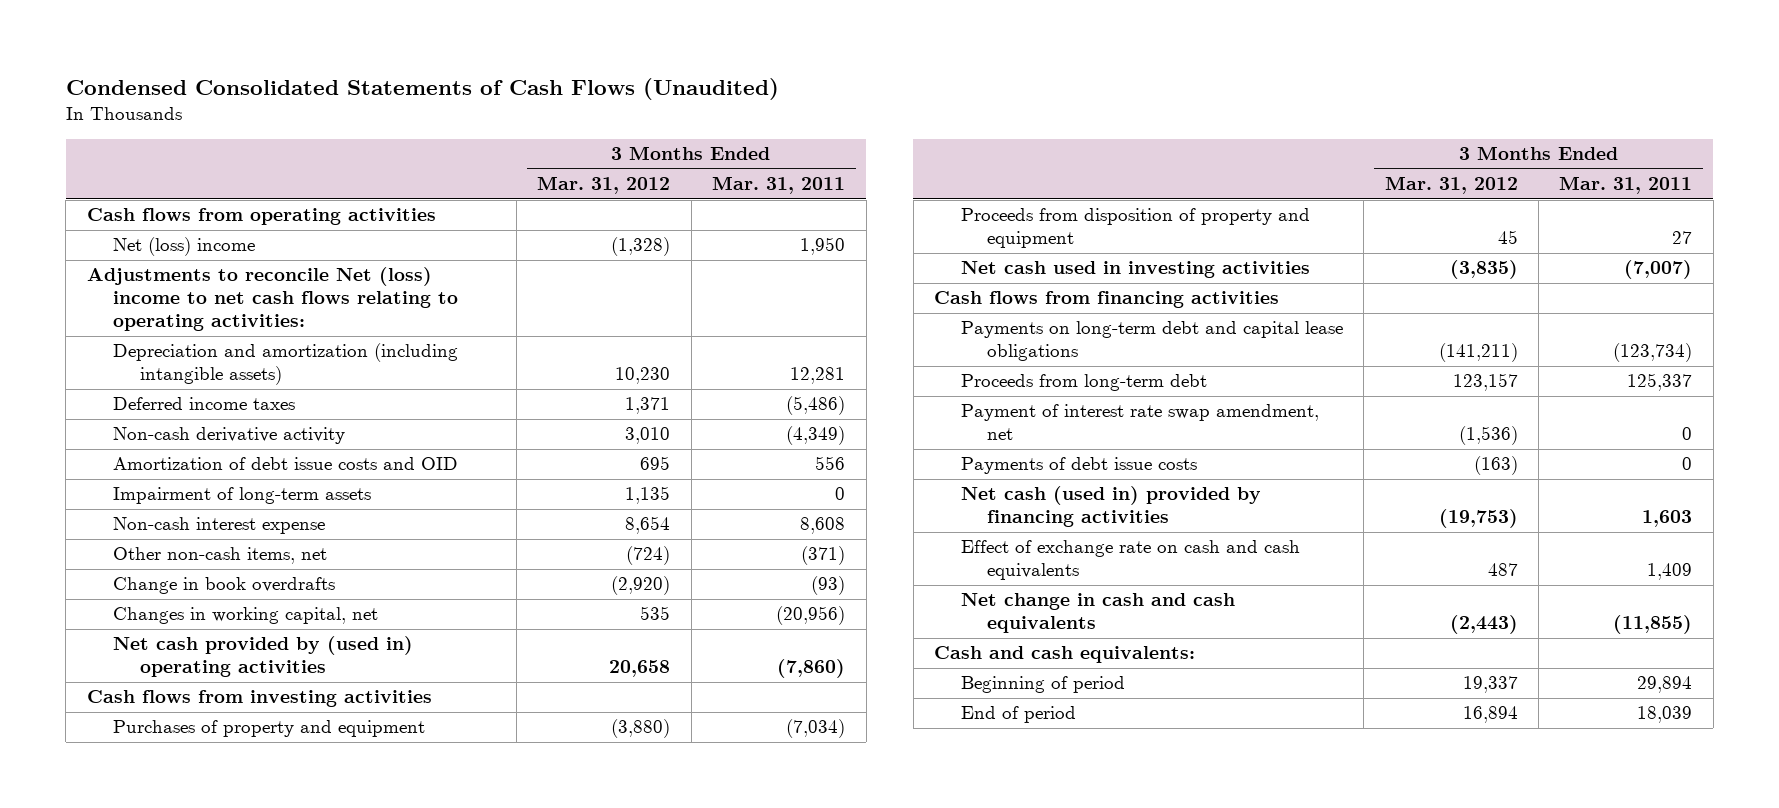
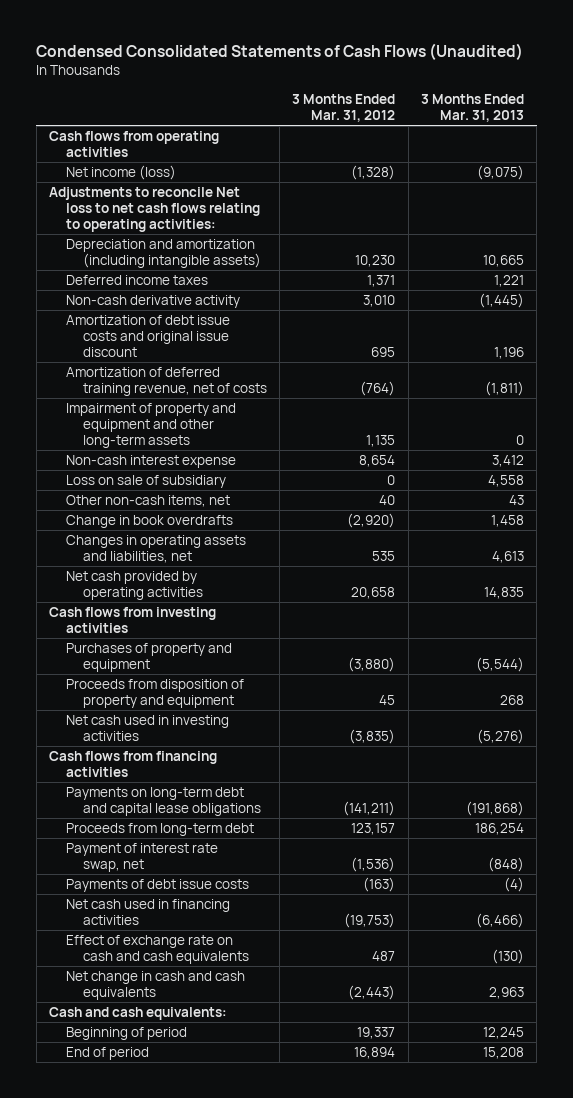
- | 3 Months Ended Mar. 31, 2012 | 3 Months Ended Mar. 31, 2011
+ | 3 Months Ended Mar. 31, 2012 | 3 Months Ended Mar. 31, 2013
- Net (loss) income | (1,328) | 1,950
- Adjustments to reconcile Net (loss) income to net cash flows relating to operating activities:
+ Net income (loss) | (1,328) | (9,075)
+ Adjustments to reconcile Net loss to net cash flows relating to operating activities:
- Amortization of debt issue costs and OID | 695 | 556
- Impairment of long-term assets | 1,135 | 0
+ Amortization of debt issue costs and original issue discount | 695 | 1,196
+ Amortization of deferred training revenue, net of costs | (764) | (1,811)
+ Impairment of property and equipment and other long-term assets | 1,135 | 0
- Other non-cash items, net | (724) | (371)
+ Loss on sale of subsidiary | 0 | 4,558
+ Other non-cash items, net | 40 | 43
- Changes in working capital, net | 535 | (20,956)
- Net cash provided by (used in) operating activities | 20,658 | (7,860)
+ Changes in operating assets and liabilities, net | 535 | 4,613
+ Net cash provided by operating activities | 20,658 | 14,835
- Payment of interest rate swap amendment, net | (1,536) | 0
+ Payment of interest rate swap, net | (1,536) | (848)
- Net cash (used in) provided by financing activities | (19,753) | 1,603
+ Net cash used in financing activities | (19,753) | (6,466)

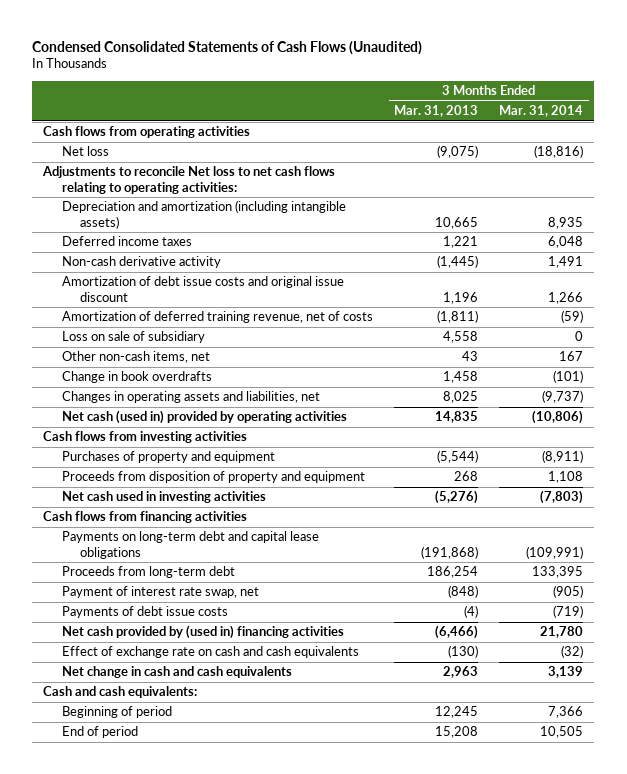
- | 3 Months Ended Mar. 31, 2012 | 3 Months Ended Mar. 31, 2013
+ | 3 Months Ended Mar. 31, 2013 | 3 Months Ended Mar. 31, 2014
- Net income (loss) | (1,328) | (9,075)
+ Net loss | (9,075) | (18,816)
- Impairment of property and equipment and other long-term assets | 1,135 | 0
- Non-cash interest expense | 8,654 | 3,412
- Changes in operating assets and liabilities, net | 535 | 4,613
- Net cash provided by operating activities | 20,658 | 14,835
+ Changes in operating assets and liabilities, net | 8,025 | (9,737)
+ Net cash (used in) provided by operating activities | 14,835 | (10,806)
- Net cash used in financing activities | (19,753) | (6,466)
+ Net cash provided by (used in) financing activities | (6,466) | 21,780

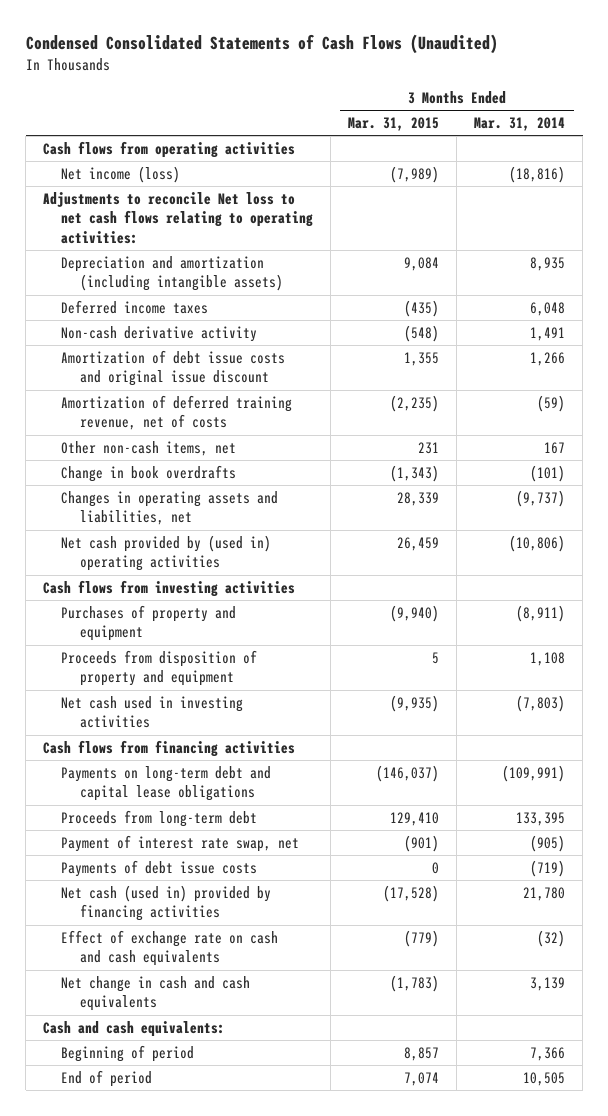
- | 3 Months Ended Mar. 31, 2013 | 3 Months Ended Mar. 31, 2014
+ | 3 Months Ended Mar. 31, 2015 | 3 Months Ended Mar. 31, 2014
- Net loss | (9,075) | (18,816)
+ Net income (loss) | (7,989) | (18,816)
- Loss on sale of subsidiary | 4,558 | 0
- Net cash (used in) provided by operating activities | 14,835 | (10,806)
+ Net cash provided by (used in) operating activities | 26,459 | (10,806)
- Net cash provided by (used in) financing activities | (6,466) | 21,780
+ Net cash (used in) provided by financing activities | (17,528) | 21,780

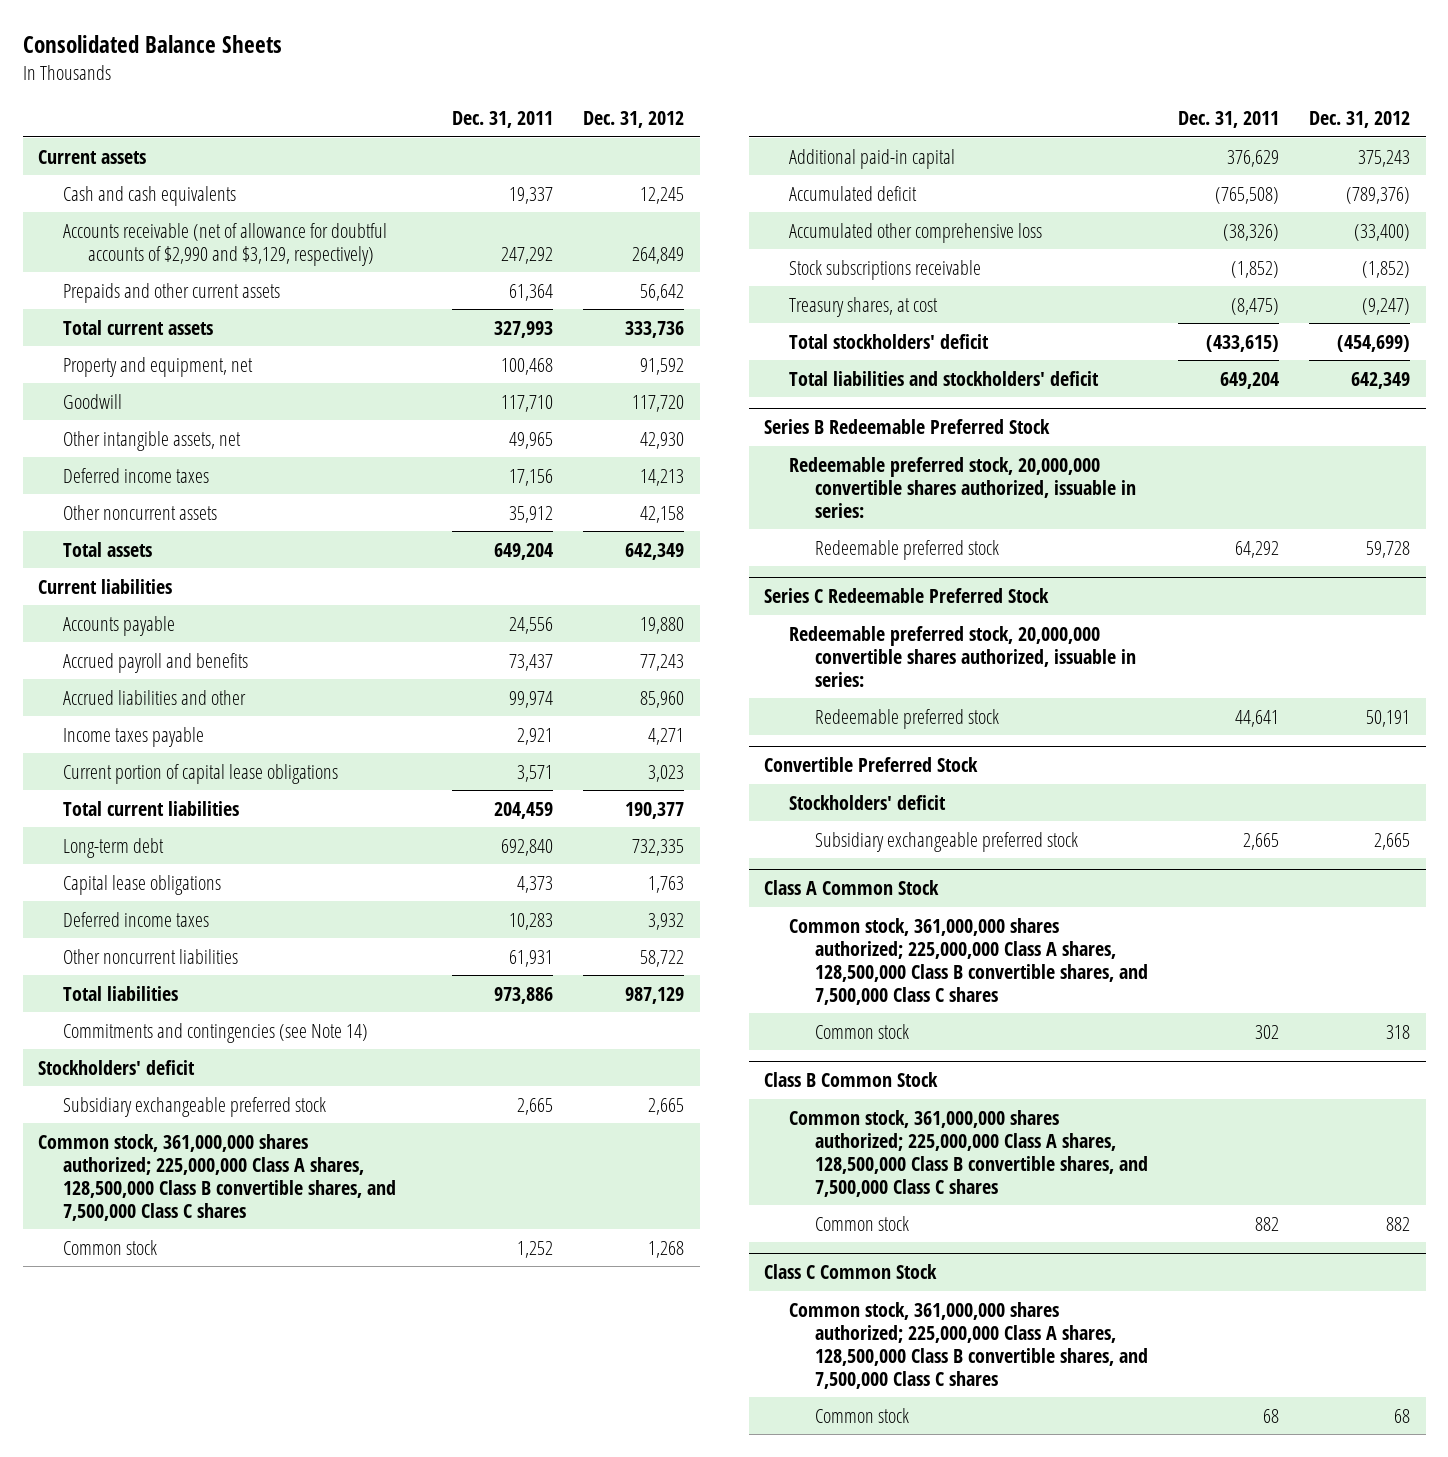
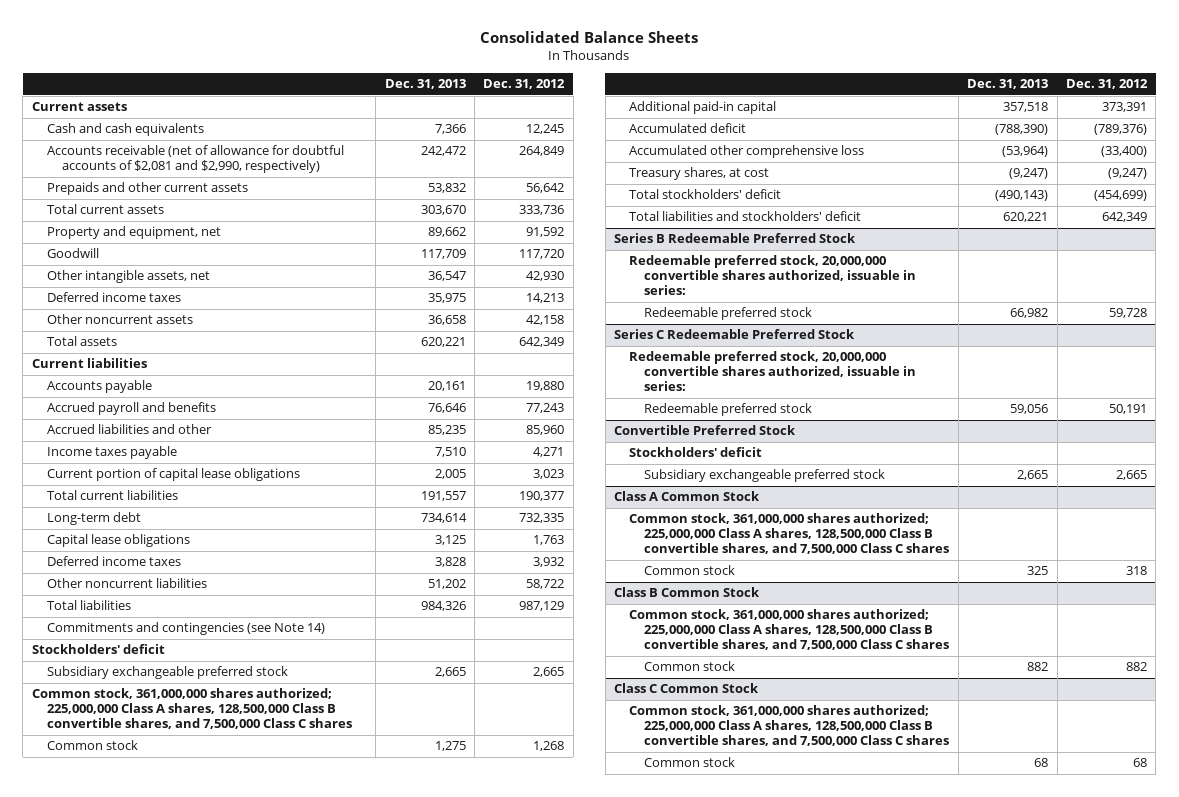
- | Dec. 31, 2011 | Dec. 31, 2012
+ | Dec. 31, 2013 | Dec. 31, 2012
- Accounts receivable (net of allowance for doubtful accounts of $2,990 and $3,129, respectively) | 247,292 | 264,849
+ Accounts receivable (net of allowance for doubtful accounts of $2,081 and $2,990, respectively) | 242,472 | 264,849
- Additional paid-in capital | 376,629 | 375,243
+ Additional paid-in capital | 357,518 | 373,391
- Stock subscriptions receivable | (1,852) | (1,852)

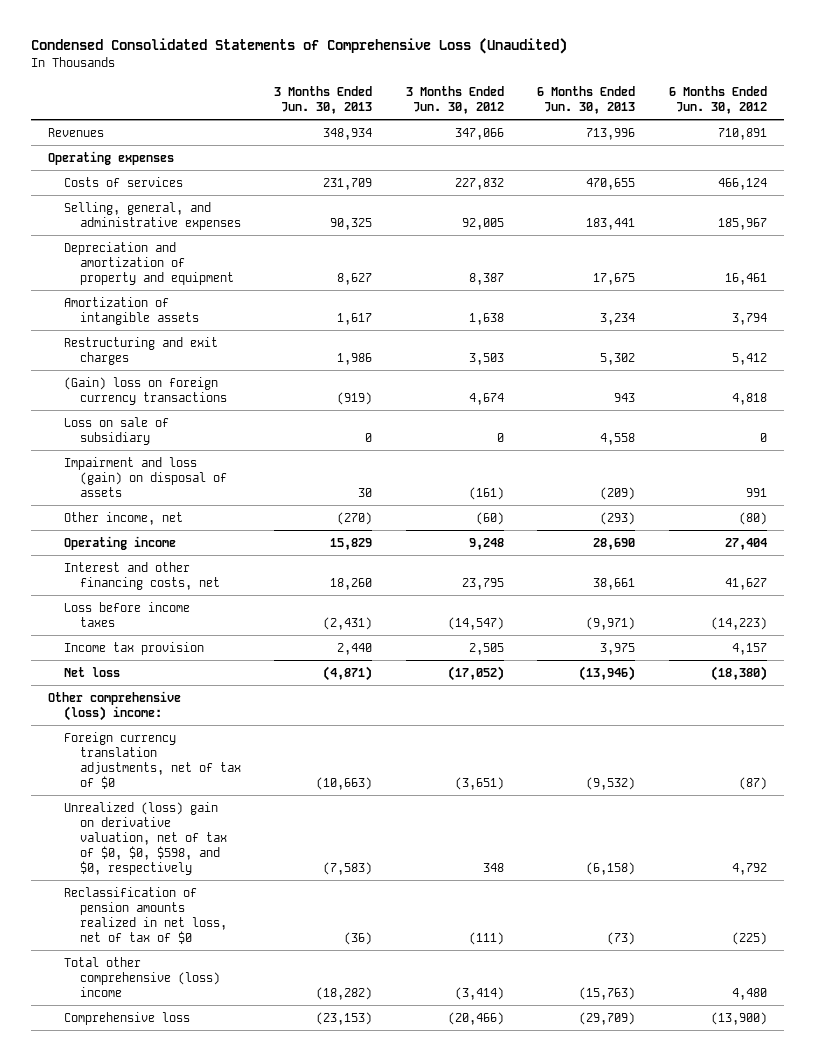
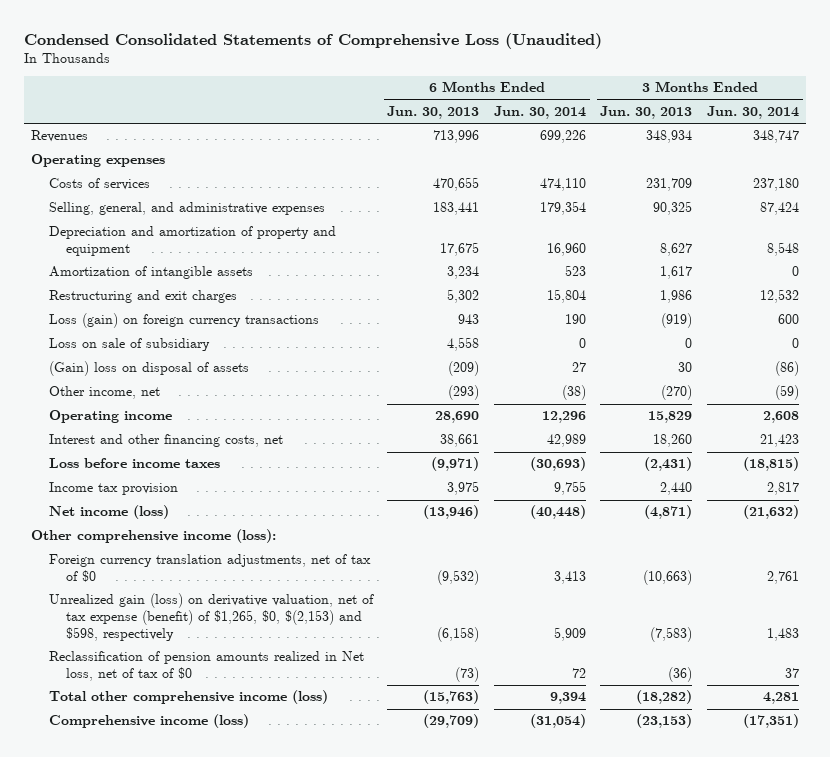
- | 3 Months Ended Jun. 30, 2013 | 3 Months Ended Jun. 30, 2012 | 6 Months Ended Jun. 30, 2013 | 6 Months Ended Jun. 30, 2012
+ | 6 Months Ended Jun. 30, 2013 | 6 Months Ended Jun. 30, 2014 | 3 Months Ended Jun. 30, 2013 | 3 Months Ended Jun. 30, 2014
- (Gain) loss on foreign currency transactions | (919) | 4,674 | 943 | 4,818
+ Loss (gain) on foreign currency transactions | 943 | 190 | (919) | 600
- Impairment and loss (gain) on disposal of assets | 30 | (161) | (209) | 991
+ (Gain) loss on disposal of assets | (209) | 27 | 30 | (86)
- Net loss | (4,871) | (17,052) | (13,946) | (18,380)
- Other comprehensive (loss) income:
+ Net income (loss) | (13,946) | (40,448) | (4,871) | (21,632)
+ Other comprehensive income (loss):
- Unrealized (loss) gain on derivative valuation, net of tax of $0, $0, $598, and $0, respectively | (7,583) | 348 | (6,158) | 4,792
- Reclassification of pension amounts realized in net loss, net of tax of $0 | (36) | (111) | (73) | (225)
- Total other comprehensive (loss) income | (18,282) | (3,414) | (15,763) | 4,480
- Comprehensive loss | (23,153) | (20,466) | (29,709) | (13,900)
+ Unrealized gain (loss) on derivative valuation, net of tax expense (benefit) of $1,265, $0, $(2,153) and $598, respectively | (6,158) | 5,909 | (7,583) | 1,483
+ Reclassification of pension amounts realized in Net loss, net of tax of $0 | (73) | 72 | (36) | 37
+ Total other comprehensive income (loss) | (15,763) | 9,394 | (18,282) | 4,281
+ Comprehensive income (loss) | (29,709) | (31,054) | (23,153) | (17,351)

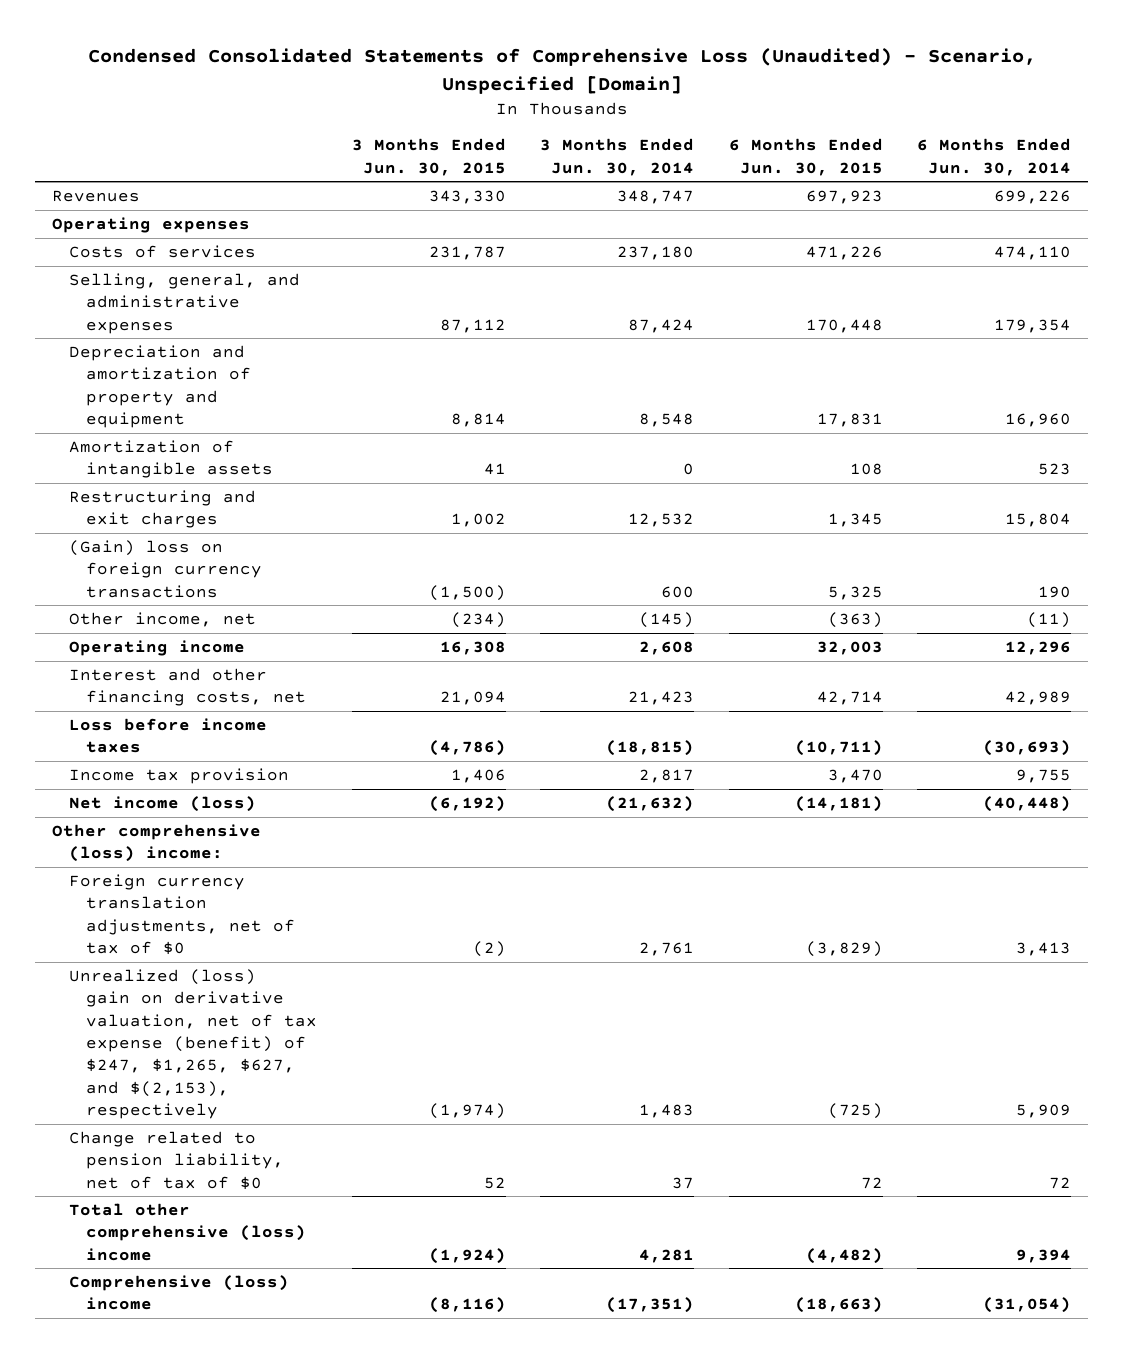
- Condensed Consolidated Statements of Comprehensive Loss (Unaudited)
+ Condensed Consolidated Statements of Comprehensive Loss (Unaudited) - Scenario, Unspecified [Domain]
- | 6 Months Ended Jun. 30, 2013 | 6 Months Ended Jun. 30, 2014 | 3 Months Ended Jun. 30, 2013 | 3 Months Ended Jun. 30, 2014
+ | 3 Months Ended Jun. 30, 2015 | 3 Months Ended Jun. 30, 2014 | 6 Months Ended Jun. 30, 2015 | 6 Months Ended Jun. 30, 2014
- Loss (gain) on foreign currency transactions | 943 | 190 | (919) | 600
- Loss on sale of subsidiary | 4,558 | 0 | 0 | 0
- (Gain) loss on disposal of assets | (209) | 27 | 30 | (86)
- Other income, net | (293) | (38) | (270) | (59)
+ (Gain) loss on foreign currency transactions | (1,500) | 600 | 5,325 | 190
+ Other income, net | (234) | (145) | (363) | (11)
- Other comprehensive income (loss):
+ Other comprehensive (loss) income:
- Unrealized gain (loss) on derivative valuation, net of tax expense (benefit) of $1,265, $0, $(2,153) and $598, respectively | (6,158) | 5,909 | (7,583) | 1,483
- Reclassification of pension amounts realized in Net loss, net of tax of $0 | (73) | 72 | (36) | 37
- Total other comprehensive income (loss) | (15,763) | 9,394 | (18,282) | 4,281
- Comprehensive income (loss) | (29,709) | (31,054) | (23,153) | (17,351)
+ Unrealized (loss) gain on derivative valuation, net of tax expense (benefit) of $247, $1,265, $627, and $(2,153), respectively | (1,974) | 1,483 | (725) | 5,909
+ Change related to pension liability, net of tax of $0 | 52 | 37 | 72 | 72
+ Total other comprehensive (loss) income | (1,924) | 4,281 | (4,482) | 9,394
+ Comprehensive (loss) income | (8,116) | (17,351) | (18,663) | (31,054)

